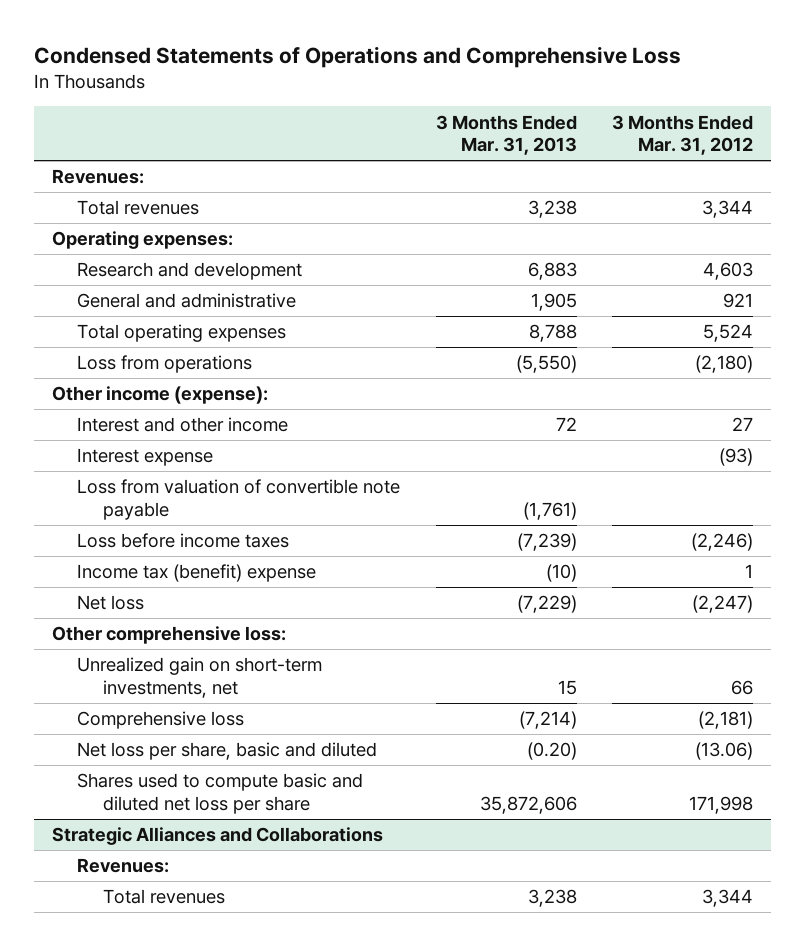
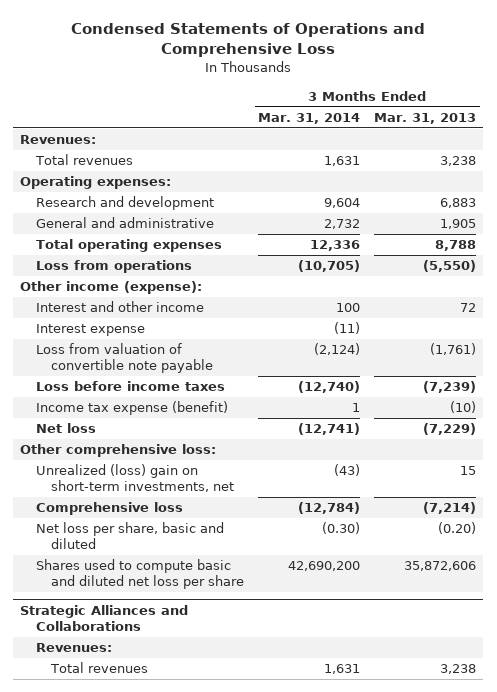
- | 3 Months Ended Mar. 31, 2013 | 3 Months Ended Mar. 31, 2012
+ | 3 Months Ended Mar. 31, 2014 | 3 Months Ended Mar. 31, 2013
- Income tax (benefit) expense | (10) | 1
+ Income tax expense (benefit) | 1 | (10)
- Unrealized gain on short-term investments, net | 15 | 66
+ Unrealized (loss) gain on short-term investments, net | (43) | 15

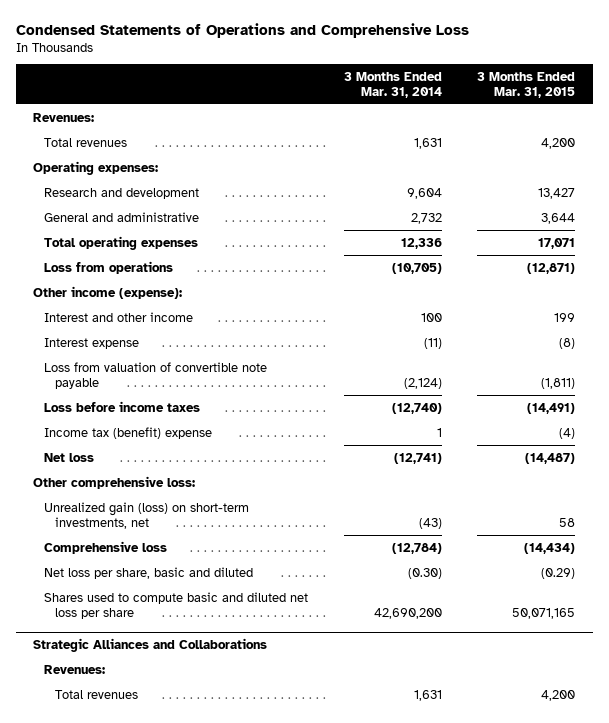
- | 3 Months Ended Mar. 31, 2014 | 3 Months Ended Mar. 31, 2013
+ | 3 Months Ended Mar. 31, 2014 | 3 Months Ended Mar. 31, 2015
- Income tax expense (benefit) | 1 | (10)
+ Income tax (benefit) expense | 1 | (4)
- Unrealized (loss) gain on short-term investments, net | (43) | 15
+ Unrealized gain (loss) on short-term investments, net | (43) | 58

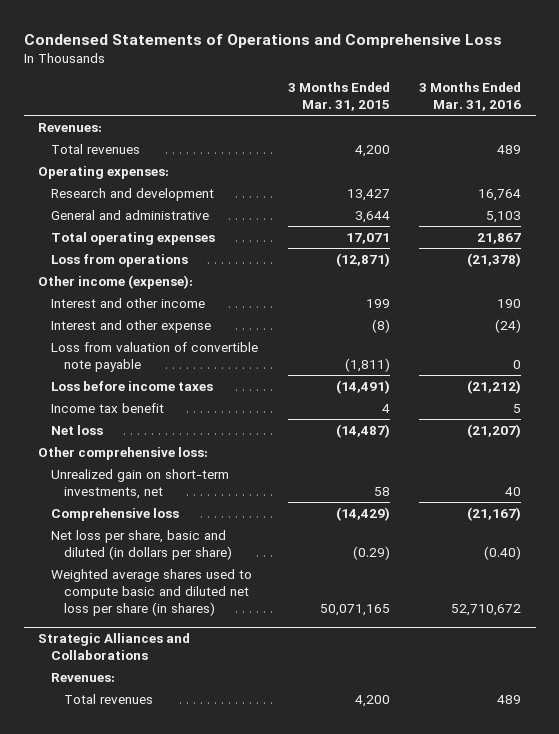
- | 3 Months Ended Mar. 31, 2014 | 3 Months Ended Mar. 31, 2015
+ | 3 Months Ended Mar. 31, 2015 | 3 Months Ended Mar. 31, 2016
- Interest expense | (11) | (8)
+ Interest and other expense | (8) | (24)
- Income tax (benefit) expense | 1 | (4)
+ Income tax benefit | 4 | 5
- Unrealized gain (loss) on short-term investments, net | (43) | 58
- Comprehensive loss | (12,784) | (14,434)
- Net loss per share, basic and diluted | (0.30) | (0.29)
- Shares used to compute basic and diluted net loss per share | 42,690,200 | 50,071,165
+ Unrealized gain on short-term investments, net | 58 | 40
+ Comprehensive loss | (14,429) | (21,167)
+ Net loss per share, basic and diluted (in dollars per share) | (0.29) | (0.40)
+ Weighted average shares used to compute basic and diluted net loss per share (in shares) | 50,071,165 | 52,710,672

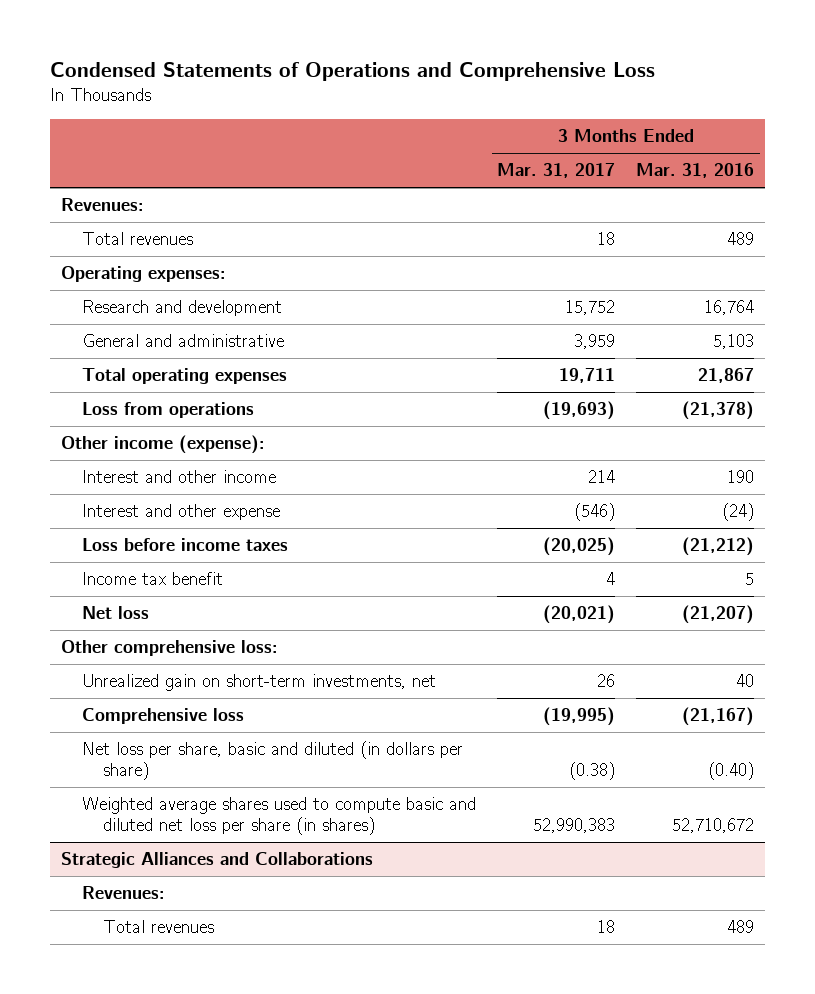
- | 3 Months Ended Mar. 31, 2015 | 3 Months Ended Mar. 31, 2016
+ | 3 Months Ended Mar. 31, 2017 | 3 Months Ended Mar. 31, 2016
- Loss from valuation of convertible note payable | (1,811) | 0

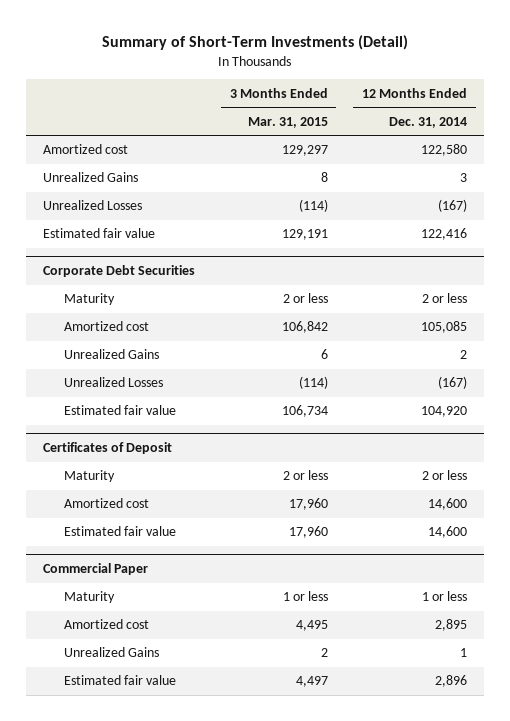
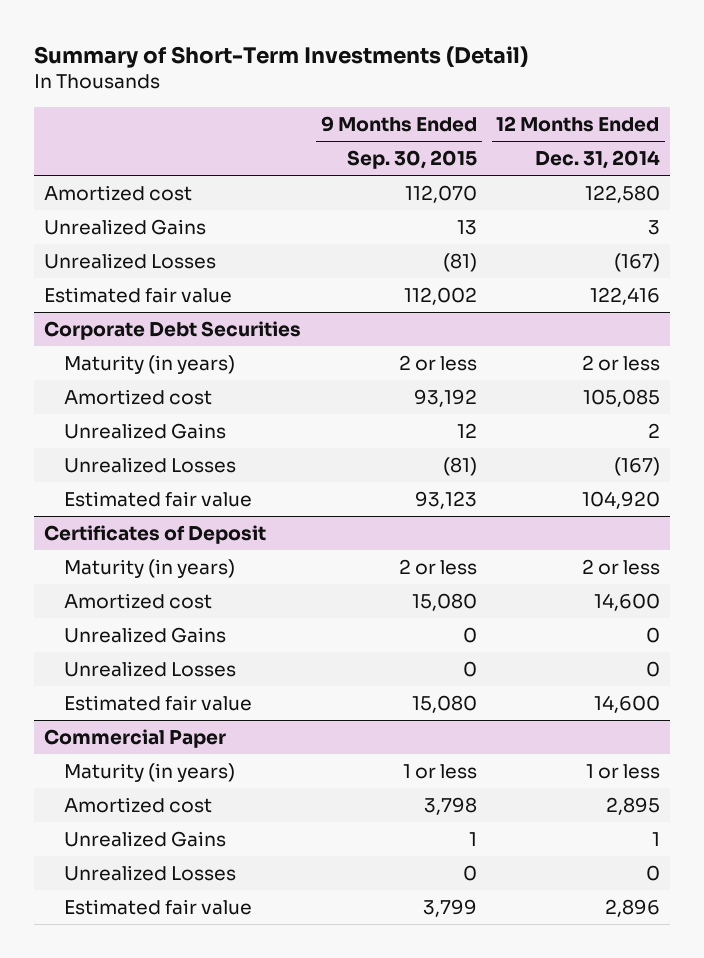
- | 3 Months Ended Mar. 31, 2015 | 12 Months Ended Dec. 31, 2014
+ | 9 Months Ended Sep. 30, 2015 | 12 Months Ended Dec. 31, 2014
@ Corporate Debt Securities
- Maturity | 2 or less | 2 or less
+ Maturity (in years) | 2 or less | 2 or less
@ Certificates of Deposit
- Maturity | 2 or less | 2 or less
+ Maturity (in years) | 2 or less | 2 or less
+ Unrealized Gains | 0 | 0
+ Unrealized Losses | 0 | 0
@ Commercial Paper
- Maturity | 1 or less | 1 or less
+ Maturity (in years) | 1 or less | 1 or less
+ Unrealized Losses | 0 | 0

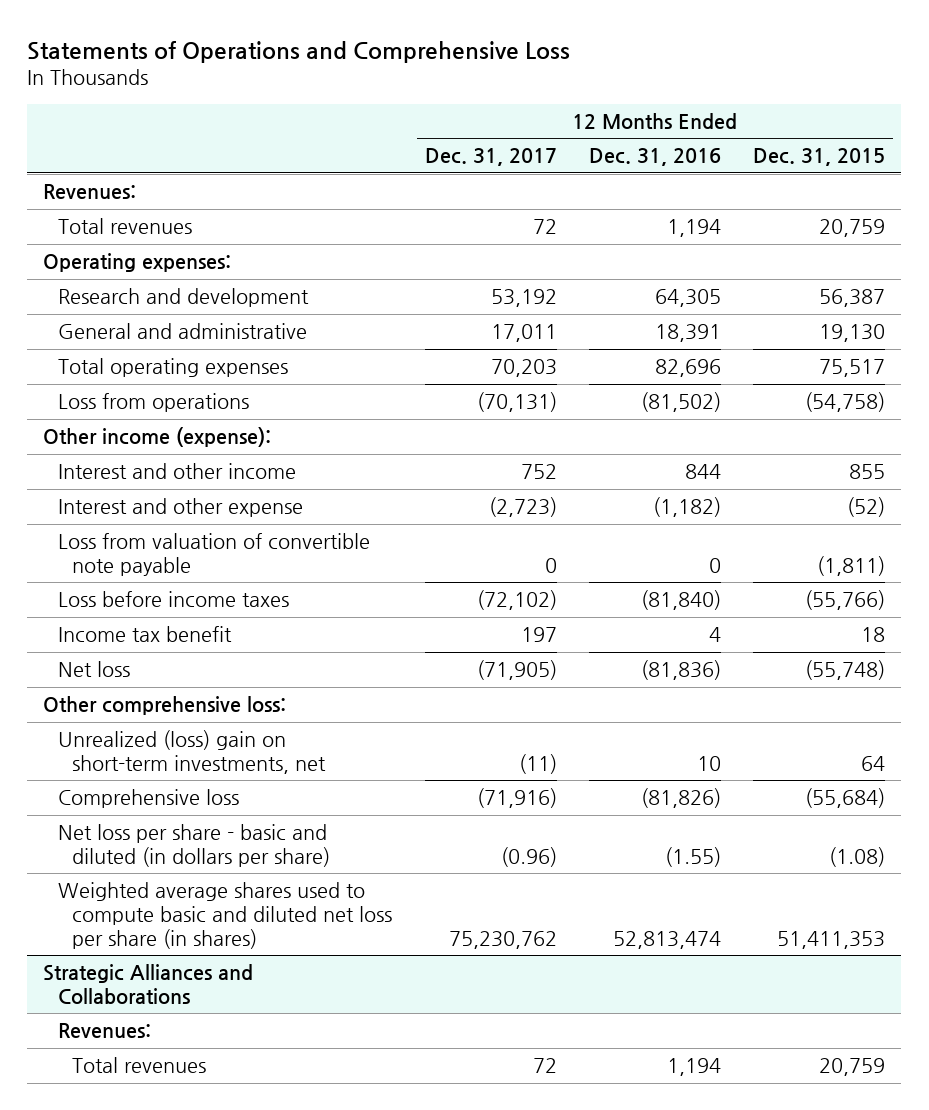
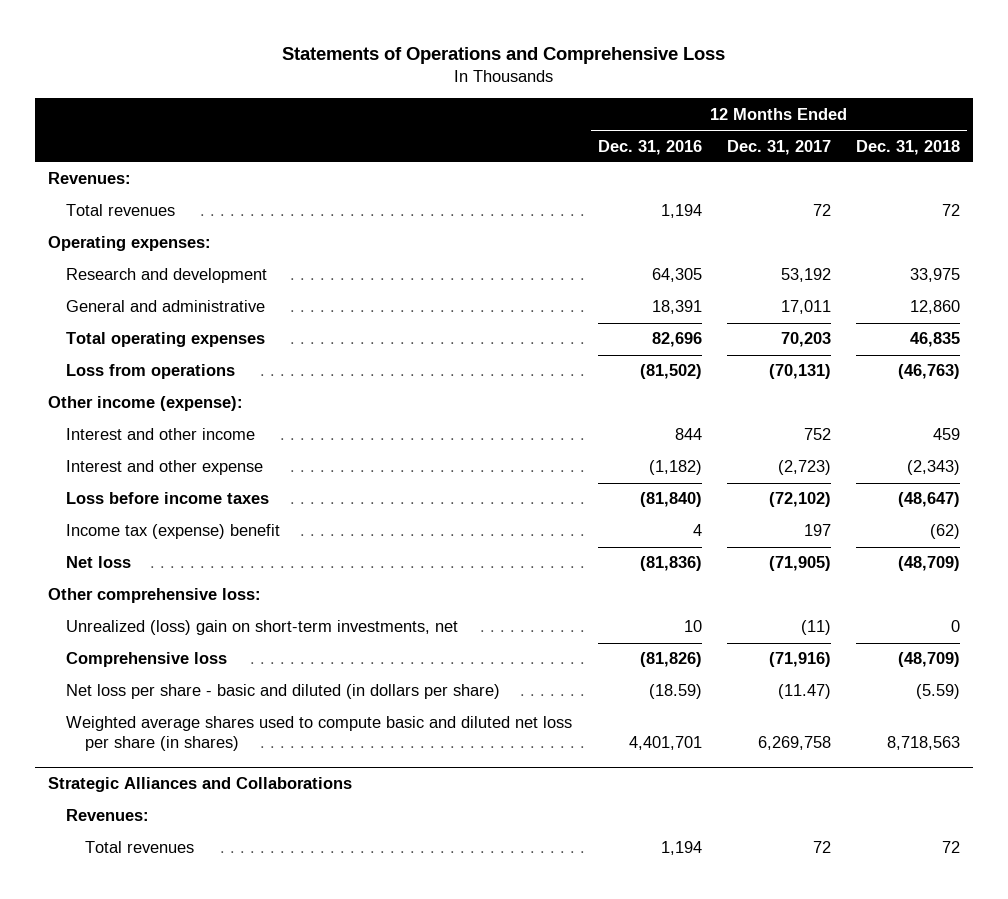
- | 12 Months Ended Dec. 31, 2017 | 12 Months Ended Dec. 31, 2016 | 12 Months Ended Dec. 31, 2015
+ | 12 Months Ended Dec. 31, 2016 | 12 Months Ended Dec. 31, 2017 | 12 Months Ended Dec. 31, 2018
- Loss from valuation of convertible note payable | 0 | 0 | (1,811)
- Income tax benefit | 197 | 4 | 18
+ Income tax (expense) benefit | 4 | 197 | (62)
- Net loss per share - basic and diluted (in dollars per share) | (0.96) | (1.55) | (1.08)
- Weighted average shares used to compute basic and diluted net loss per share (in shares) | 75,230,762 | 52,813,474 | 51,411,353
+ Net loss per share - basic and diluted (in dollars per share) | (18.59) | (11.47) | (5.59)
+ Weighted average shares used to compute basic and diluted net loss per share (in shares) | 4,401,701 | 6,269,758 | 8,718,563

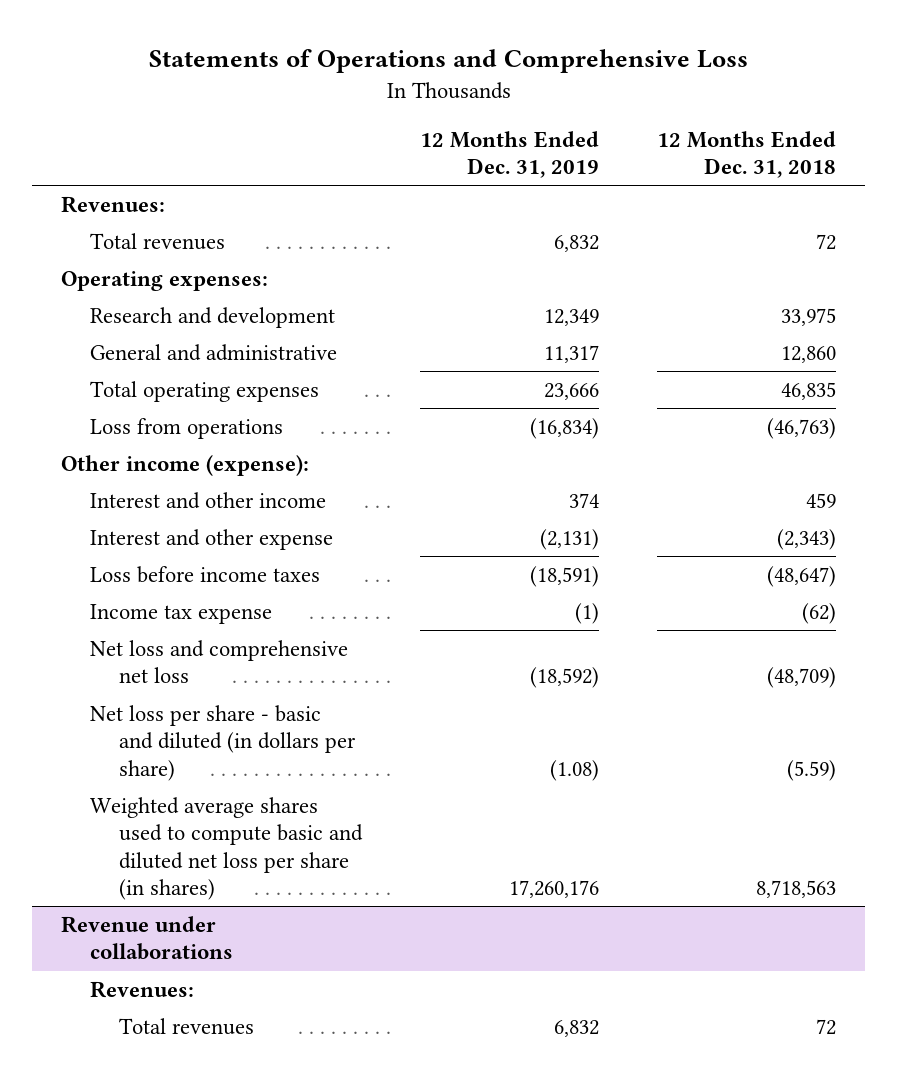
- | 12 Months Ended Dec. 31, 2016 | 12 Months Ended Dec. 31, 2017 | 12 Months Ended Dec. 31, 2018
+ | 12 Months Ended Dec. 31, 2019 | 12 Months Ended Dec. 31, 2018
- Income tax (expense) benefit | 4 | 197 | (62)
- Net loss | (81,836) | (71,905) | (48,709)
- Other comprehensive loss:
- Unrealized (loss) gain on short-term investments, net | 10 | (11) | 0
- Comprehensive loss | (81,826) | (71,916) | (48,709)
+ Income tax expense | (1) | (62)
+ Net loss and comprehensive net loss | (18,592) | (48,709)
- Strategic Alliances and Collaborations
+ Revenue under collaborations

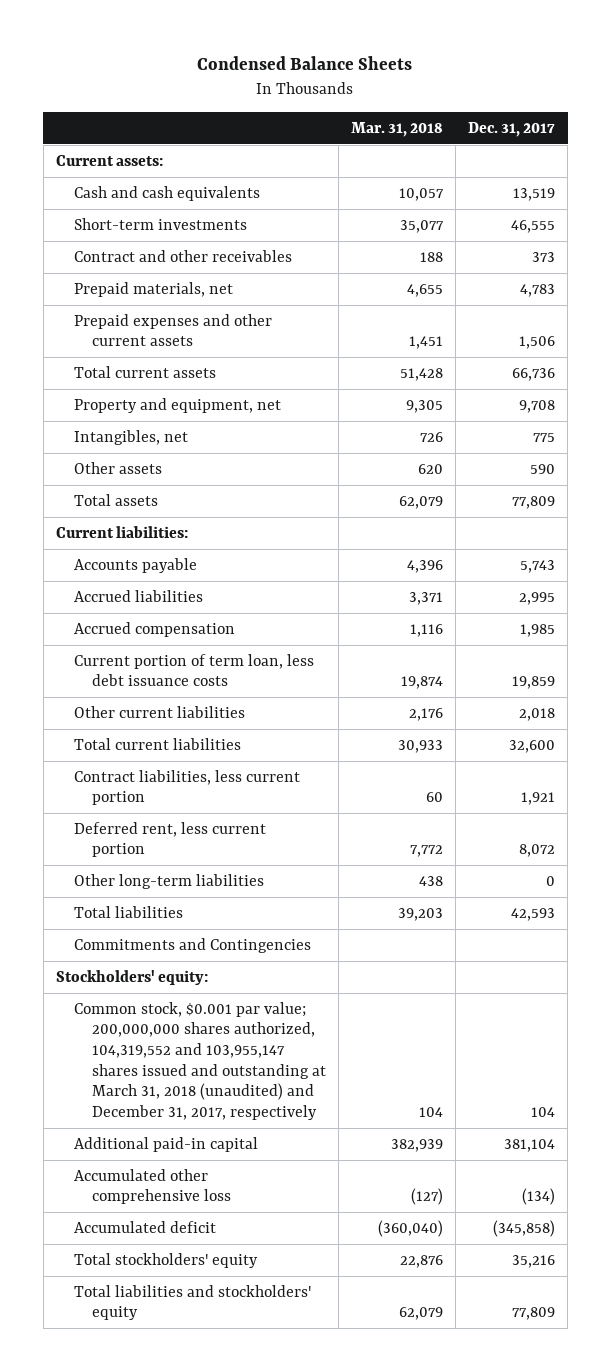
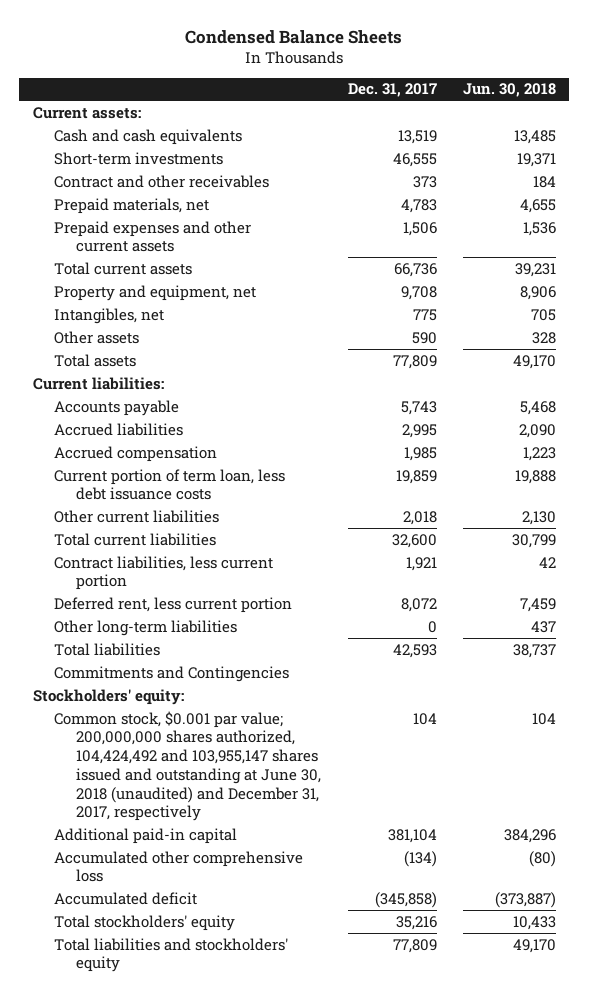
- | Mar. 31, 2018 | Dec. 31, 2017
+ | Dec. 31, 2017 | Jun. 30, 2018
- Common stock, $0.001 par value; 200,000,000 shares authorized, 104,319,552 and 103,955,147 shares issued and outstanding at March 31, 2018 (unaudited) and December 31, 2017, respectively | 104 | 104
+ Common stock, $0.001 par value; 200,000,000 shares authorized, 104,424,492 and 103,955,147 shares issued and outstanding at June 30, 2018 (unaudited) and December 31, 2017, respectively | 104 | 104

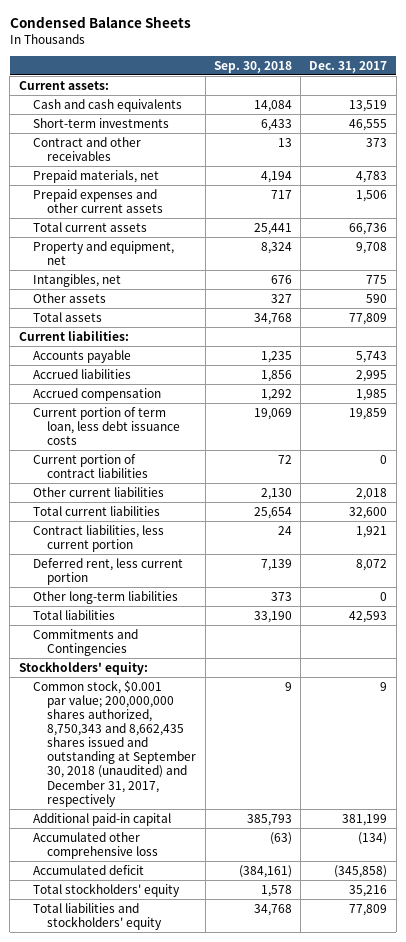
- | Dec. 31, 2017 | Jun. 30, 2018
+ | Sep. 30, 2018 | Dec. 31, 2017
+ Current portion of contract liabilities | 72 | 0
- Common stock, $0.001 par value; 200,000,000 shares authorized, 104,424,492 and 103,955,147 shares issued and outstanding at June 30, 2018 (unaudited) and December 31, 2017, respectively | 104 | 104
- Additional paid-in capital | 381,104 | 384,296
+ Common stock, $0.001 par value; 200,000,000 shares authorized, 8,750,343 and 8,662,435 shares issued and outstanding at September 30, 2018 (unaudited) and December 31, 2017, respectively | 9 | 9
+ Additional paid-in capital | 385,793 | 381,199

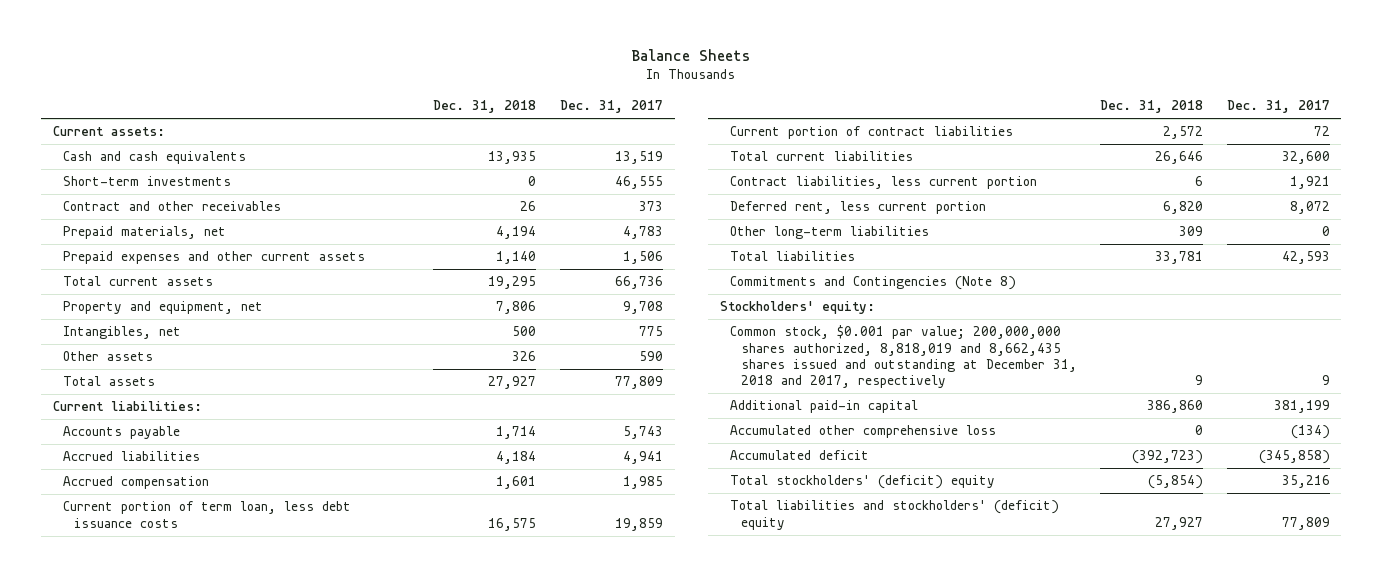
- Condensed Balance Sheets
+ Balance Sheets
- | Sep. 30, 2018 | Dec. 31, 2017
+ | Dec. 31, 2018 | Dec. 31, 2017
- Accrued liabilities | 1,856 | 2,995
+ Accrued liabilities | 4,184 | 4,941
- Current portion of contract liabilities | 72 | 0
- Other current liabilities | 2,130 | 2,018
+ Current portion of contract liabilities | 2,572 | 72
- Commitments and Contingencies
+ Commitments and Contingencies (Note 8)
- Common stock, $0.001 par value; 200,000,000 shares authorized, 8,750,343 and 8,662,435 shares issued and outstanding at September 30, 2018 (unaudited) and December 31, 2017, respectively | 9 | 9
+ Common stock, $0.001 par value; 200,000,000 shares authorized, 8,818,019 and 8,662,435 shares issued and outstanding at December 31, 2018 and 2017, respectively | 9 | 9
- Total stockholders' equity | 1,578 | 35,216
- Total liabilities and stockholders' equity | 34,768 | 77,809
+ Total stockholders' (deficit) equity | (5,854) | 35,216
+ Total liabilities and stockholders' (deficit) equity | 27,927 | 77,809

